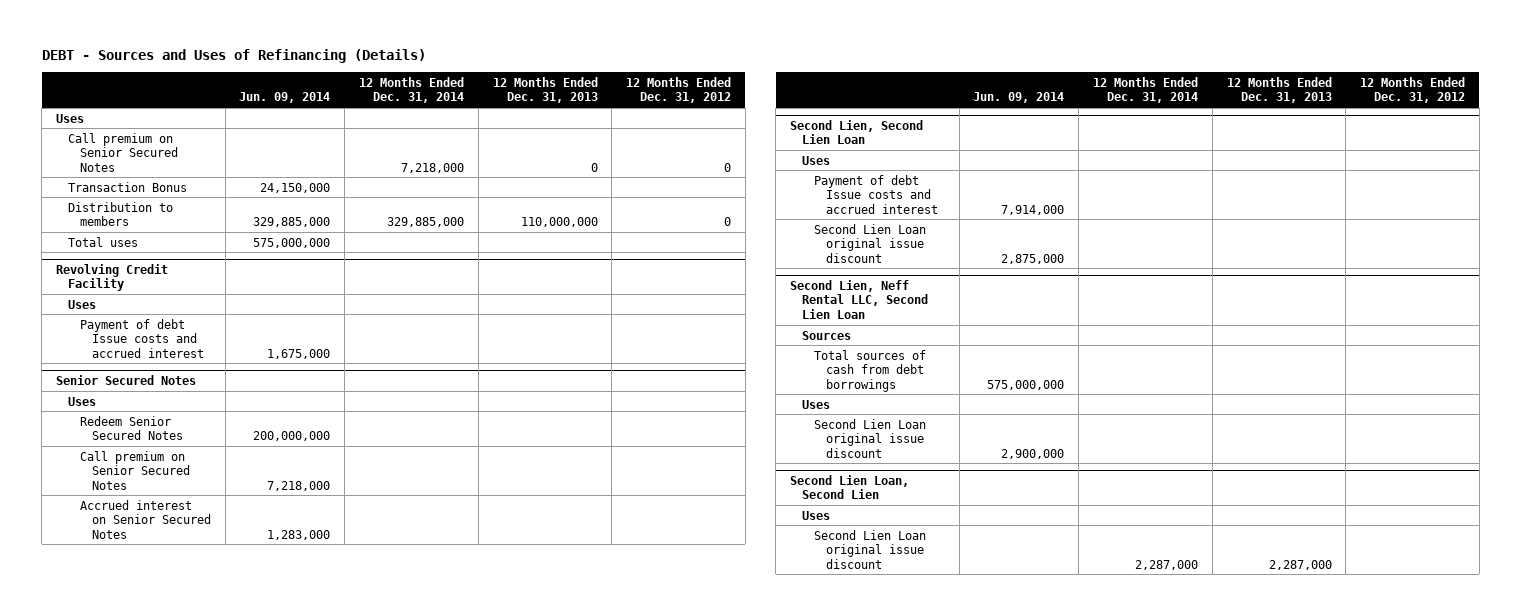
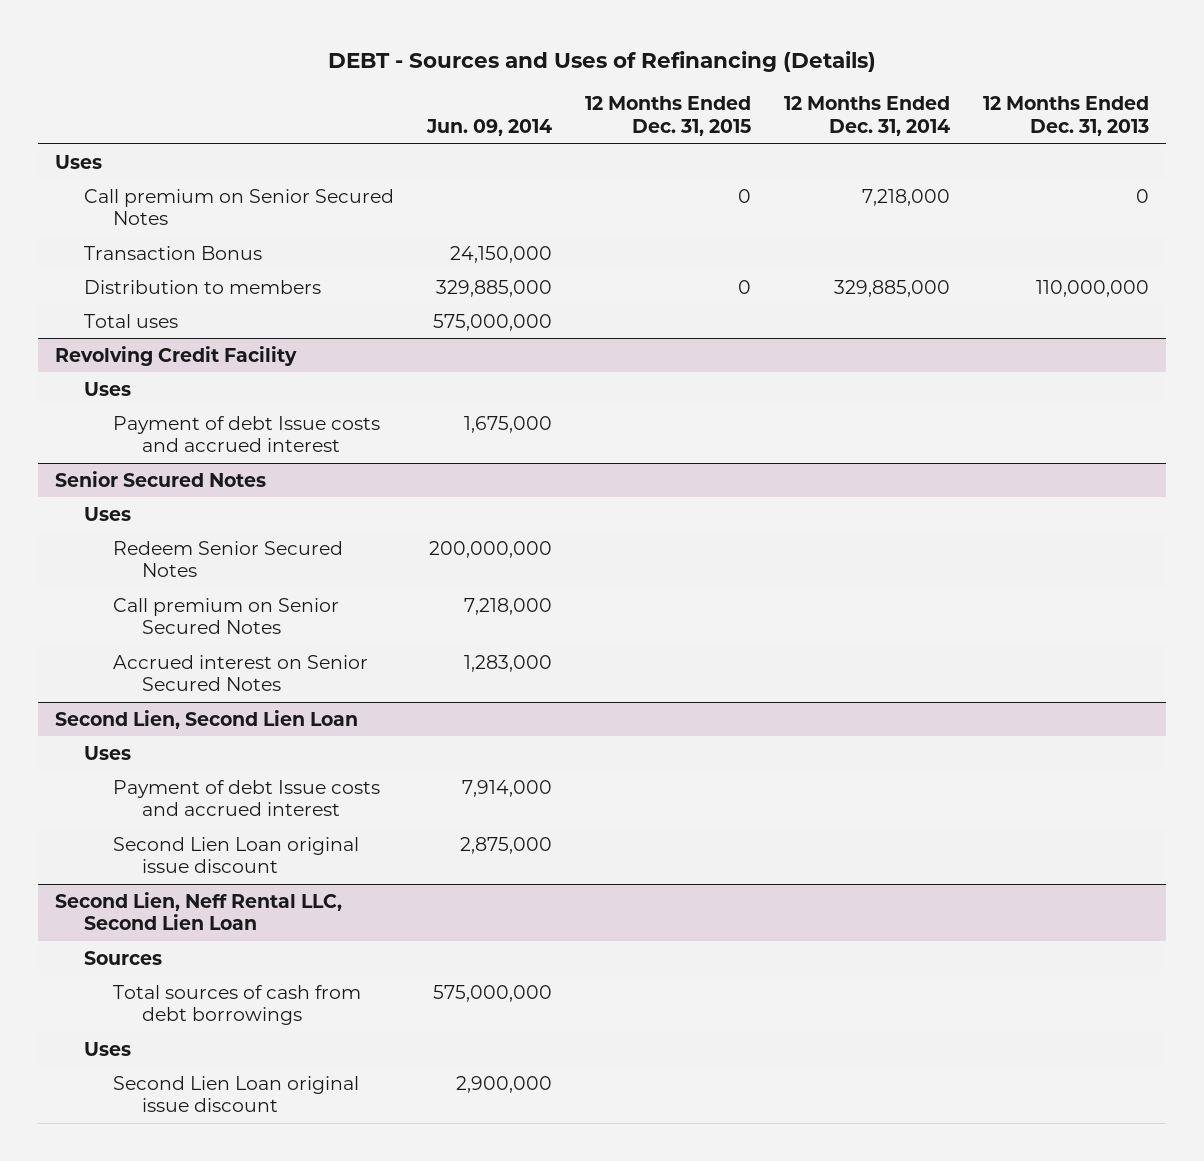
- | Jun. 09, 2014 | 12 Months Ended Dec. 31, 2014 | 12 Months Ended Dec. 31, 2013 | 12 Months Ended Dec. 31, 2012
+ | Jun. 09, 2014 | 12 Months Ended Dec. 31, 2015 | 12 Months Ended Dec. 31, 2014 | 12 Months Ended Dec. 31, 2013
- Second Lien Loan, Second Lien
- Uses
- Second Lien Loan original issue discount | | 2,287,000 | 2,287,000 |

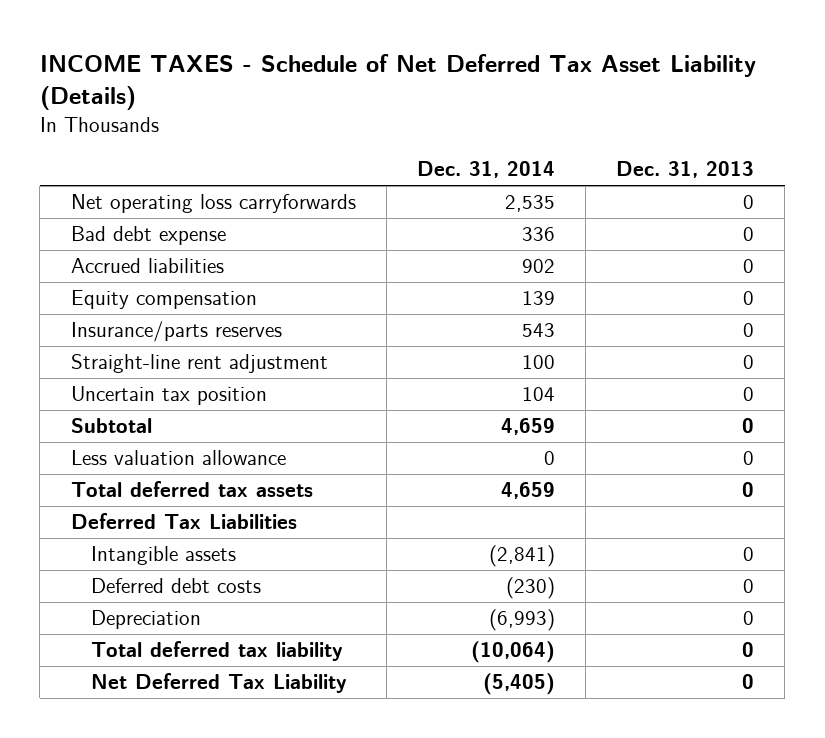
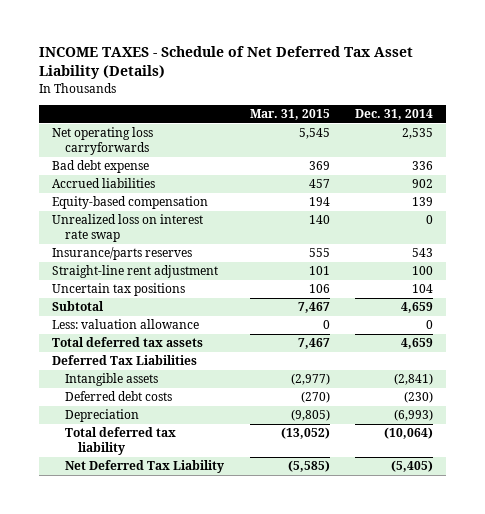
- | Dec. 31, 2014 | Dec. 31, 2013
+ | Mar. 31, 2015 | Dec. 31, 2014
- Equity compensation | 139 | 0
+ Equity-based compensation | 194 | 139
+ Unrealized loss on interest rate swap | 140 | 0
- Uncertain tax position | 104 | 0
+ Uncertain tax positions | 106 | 104
- Less valuation allowance | 0 | 0
+ Less: valuation allowance | 0 | 0

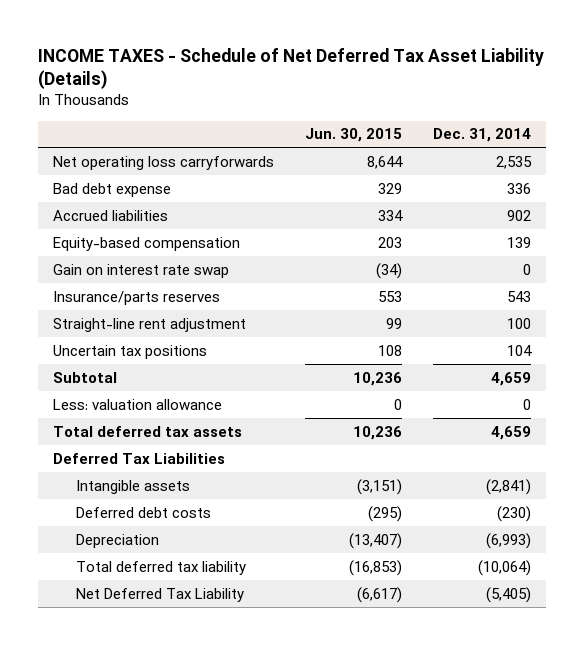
- | Mar. 31, 2015 | Dec. 31, 2014
+ | Jun. 30, 2015 | Dec. 31, 2014
- Unrealized loss on interest rate swap | 140 | 0
+ Gain on interest rate swap | (34) | 0

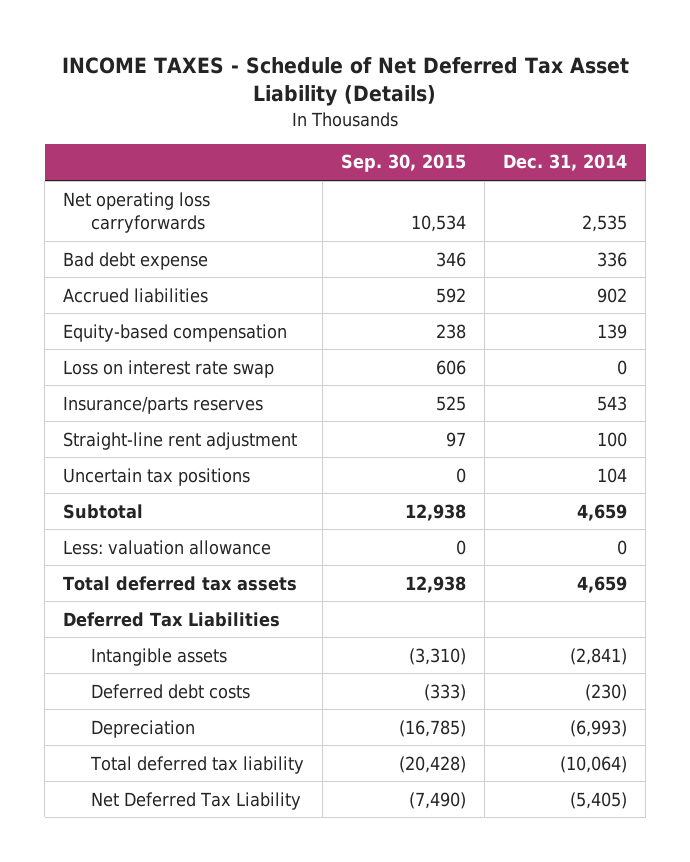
- | Jun. 30, 2015 | Dec. 31, 2014
+ | Sep. 30, 2015 | Dec. 31, 2014
- Gain on interest rate swap | (34) | 0
+ Loss on interest rate swap | 606 | 0

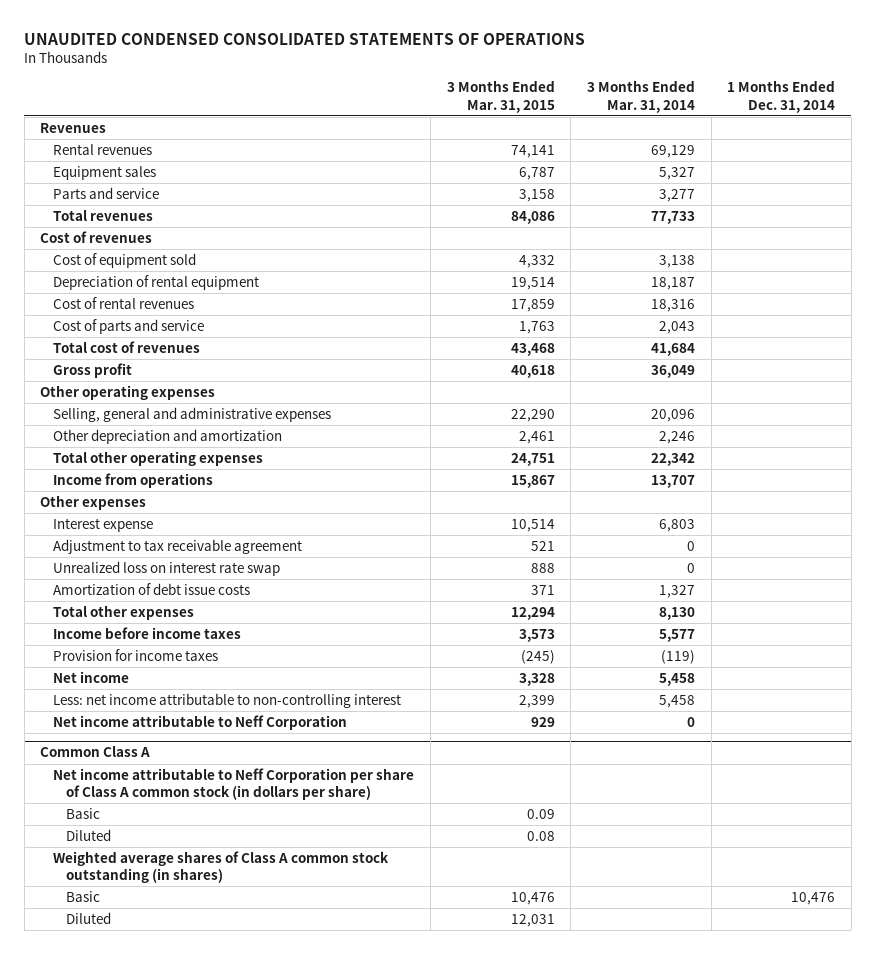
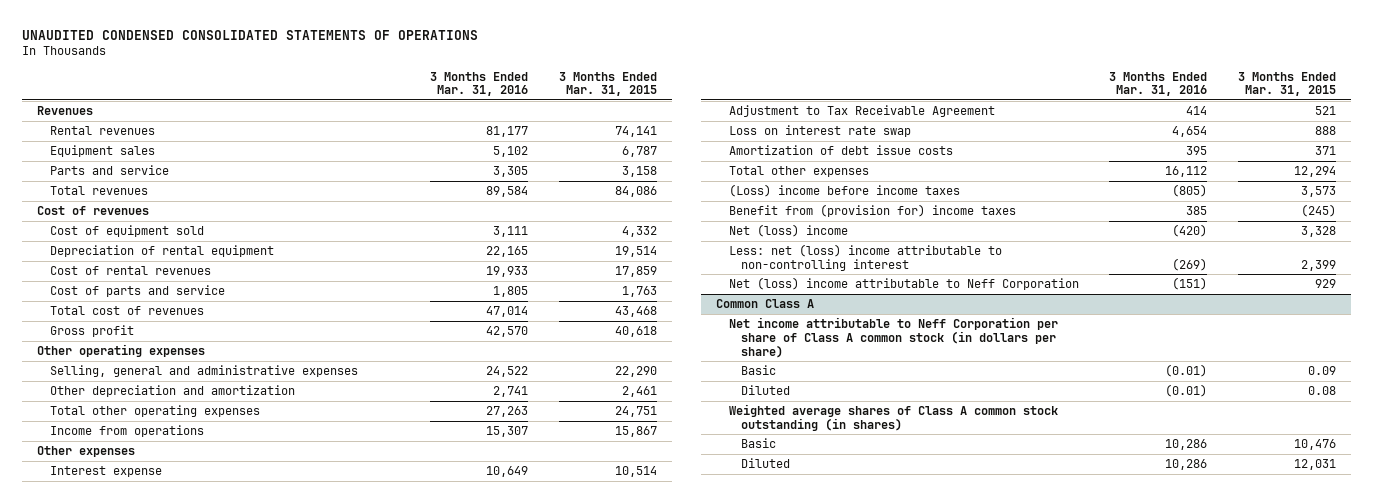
- | 3 Months Ended Mar. 31, 2015 | 3 Months Ended Mar. 31, 2014 | 1 Months Ended Dec. 31, 2014
+ | 3 Months Ended Mar. 31, 2016 | 3 Months Ended Mar. 31, 2015
- Adjustment to tax receivable agreement | 521 | 0 |
- Unrealized loss on interest rate swap | 888 | 0 |
+ Adjustment to Tax Receivable Agreement | 414 | 521
+ Loss on interest rate swap | 4,654 | 888
- Income before income taxes | 3,573 | 5,577 |
- Provision for income taxes | (245) | (119) |
- Net income | 3,328 | 5,458 |
- Less: net income attributable to non-controlling interest | 2,399 | 5,458 |
- Net income attributable to Neff Corporation | 929 | 0 |
+ (Loss) income before income taxes | (805) | 3,573
+ Benefit from (provision for) income taxes | 385 | (245)
+ Net (loss) income | (420) | 3,328
+ Less: net (loss) income attributable to non-controlling interest | (269) | 2,399
+ Net (loss) income attributable to Neff Corporation | (151) | 929

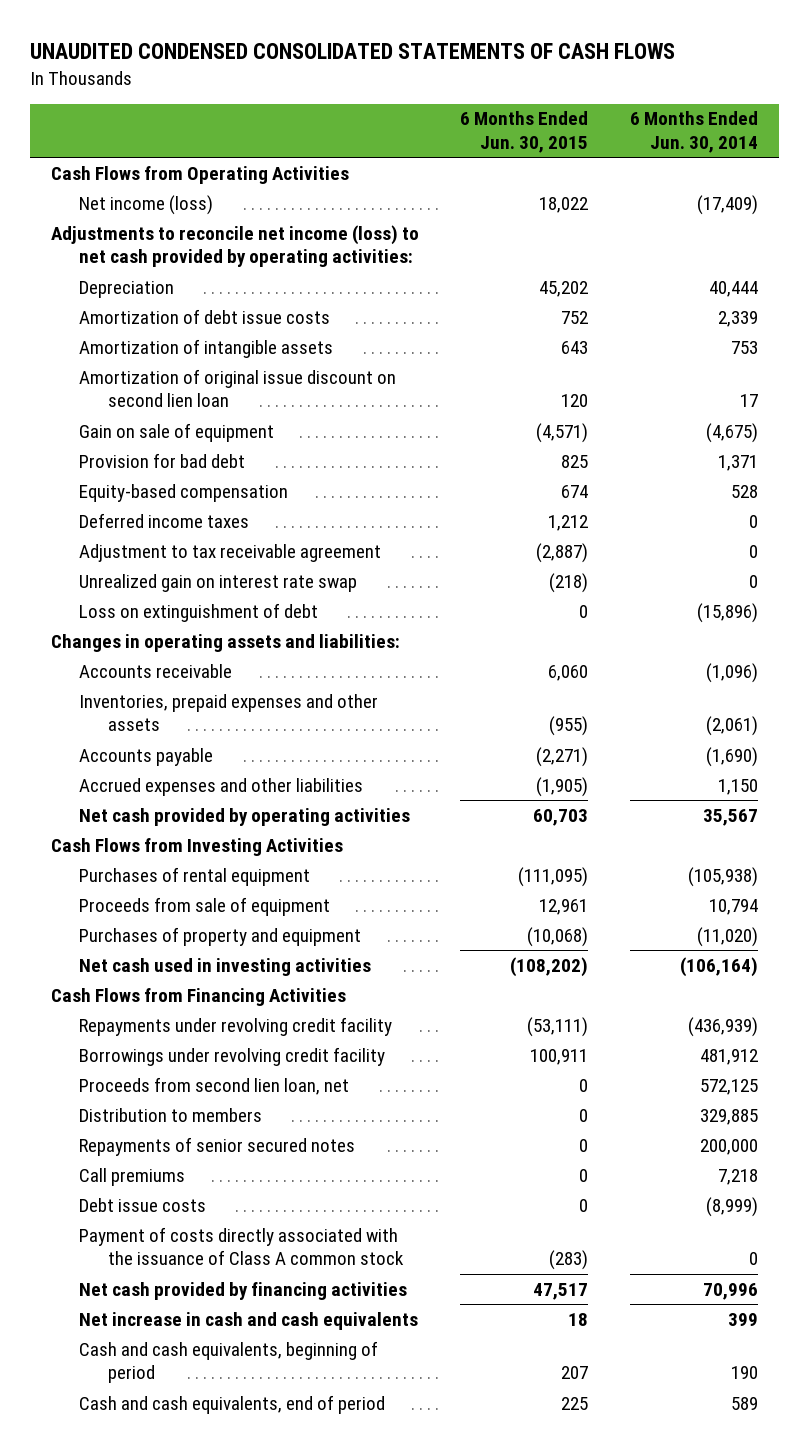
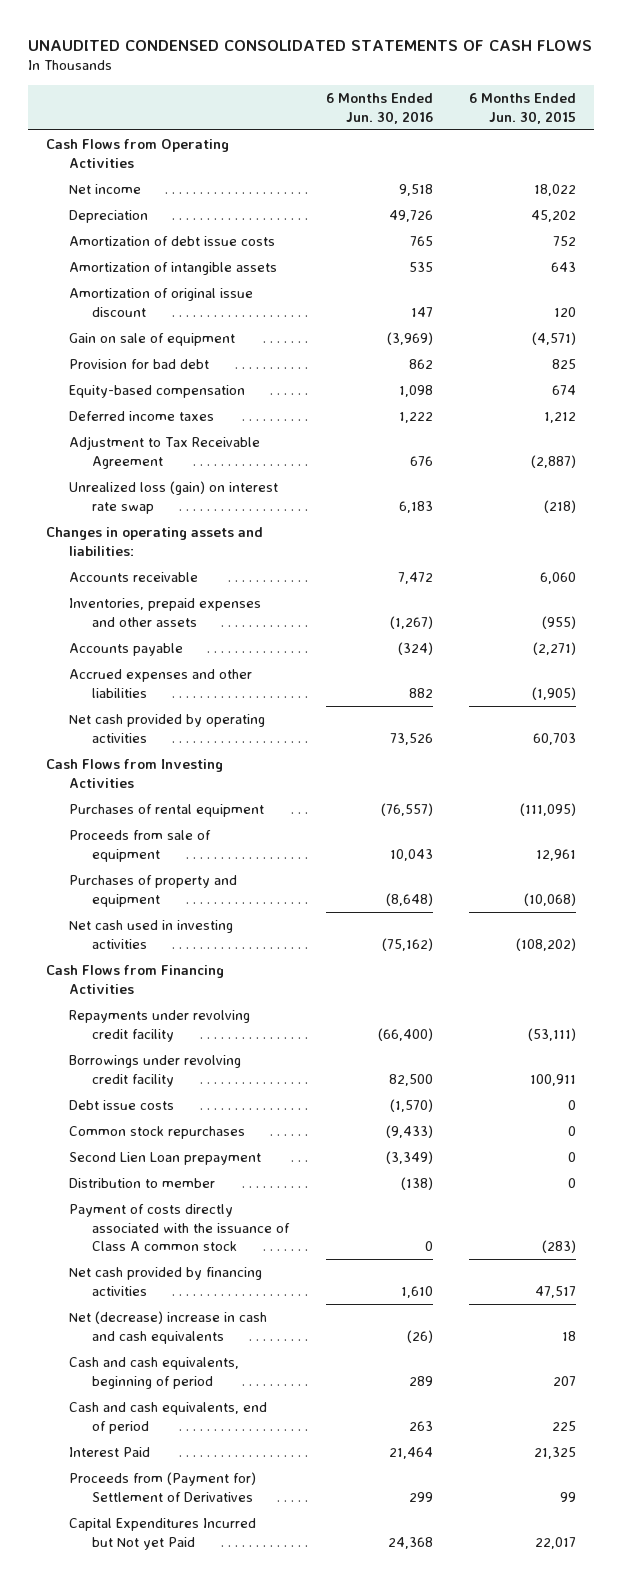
- | 6 Months Ended Jun. 30, 2015 | 6 Months Ended Jun. 30, 2014
+ | 6 Months Ended Jun. 30, 2016 | 6 Months Ended Jun. 30, 2015
- Net income (loss) | 18,022 | (17,409)
- Adjustments to reconcile net income (loss) to net cash provided by operating activities:
+ Net income | 9,518 | 18,022
- Amortization of original issue discount on second lien loan | 120 | 17
+ Amortization of original issue discount | 147 | 120
- Adjustment to tax receivable agreement | (2,887) | 0
- Unrealized gain on interest rate swap | (218) | 0
- Loss on extinguishment of debt | 0 | (15,896)
+ Adjustment to Tax Receivable Agreement | 676 | (2,887)
+ Unrealized loss (gain) on interest rate swap | 6,183 | (218)
- Proceeds from second lien loan, net | 0 | 572,125
- Distribution to members | 0 | 329,885
- Repayments of senior secured notes | 0 | 200,000
- Call premiums | 0 | 7,218
+ Common stock repurchases | (9,433) | 0
+ Second Lien Loan prepayment | (3,349) | 0
+ Distribution to member | (138) | 0
- Net increase in cash and cash equivalents | 18 | 399
+ Net (decrease) increase in cash and cash equivalents | (26) | 18
+ Interest Paid | 21,464 | 21,325
+ Proceeds from (Payment for) Settlement of Derivatives | 299 | 99
+ Capital Expenditures Incurred but Not yet Paid | 24,368 | 22,017

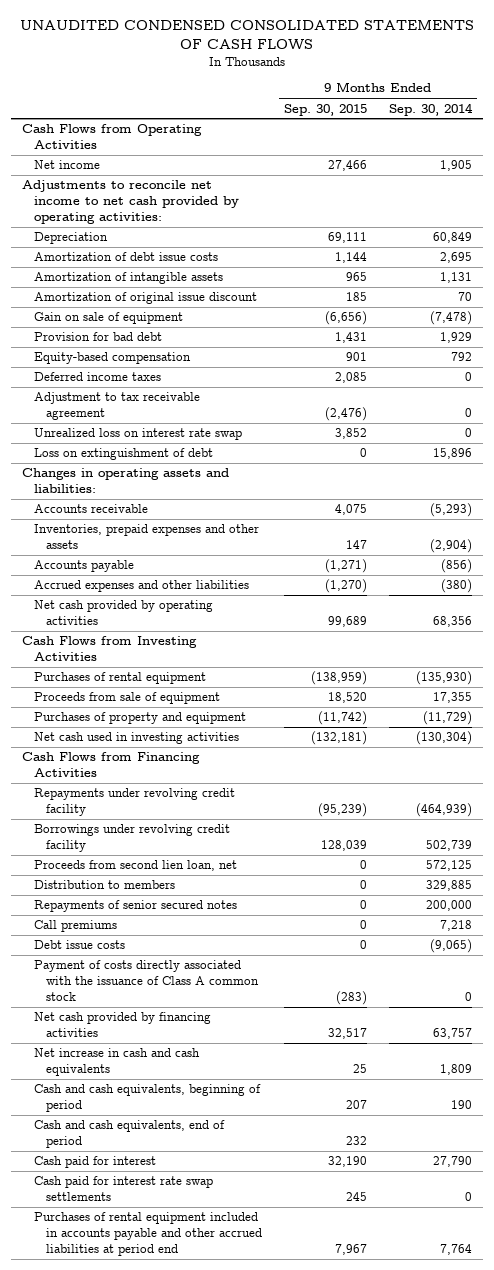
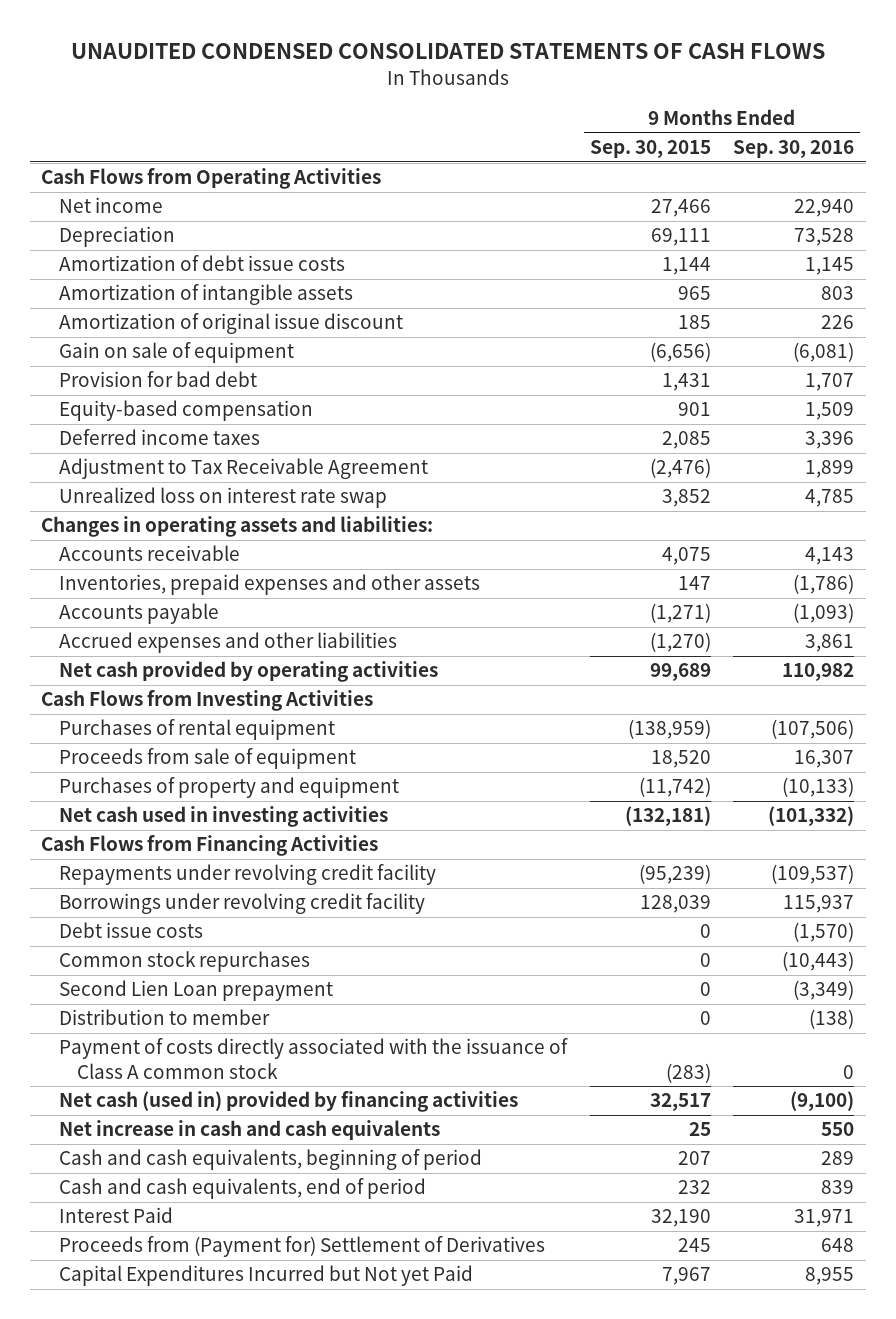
- | 9 Months Ended Sep. 30, 2015 | 9 Months Ended Sep. 30, 2014
+ | 9 Months Ended Sep. 30, 2015 | 9 Months Ended Sep. 30, 2016
- Adjustments to reconcile net income to net cash provided by operating activities:
- Adjustment to tax receivable agreement | (2,476) | 0
+ Adjustment to Tax Receivable Agreement | (2,476) | 1,899
- Loss on extinguishment of debt | 0 | 15,896
- Proceeds from second lien loan, net | 0 | 572,125
- Distribution to members | 0 | 329,885
- Repayments of senior secured notes | 0 | 200,000
- Call premiums | 0 | 7,218
+ Common stock repurchases | 0 | (10,443)
+ Second Lien Loan prepayment | 0 | (3,349)
+ Distribution to member | 0 | (138)
- Net cash provided by financing activities | 32,517 | 63,757
+ Net cash (used in) provided by financing activities | 32,517 | (9,100)
- Cash paid for interest | 32,190 | 27,790
- Cash paid for interest rate swap settlements | 245 | 0
- Purchases of rental equipment included in accounts payable and other accrued liabilities at period end | 7,967 | 7,764
+ Interest Paid | 32,190 | 31,971
+ Proceeds from (Payment for) Settlement of Derivatives | 245 | 648
+ Capital Expenditures Incurred but Not yet Paid | 7,967 | 8,955

